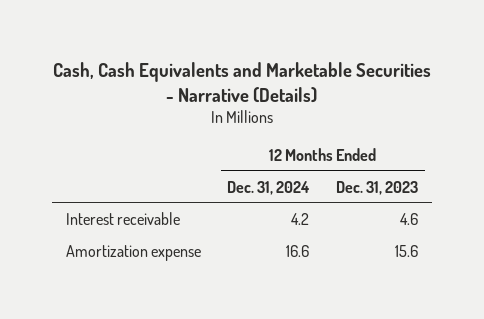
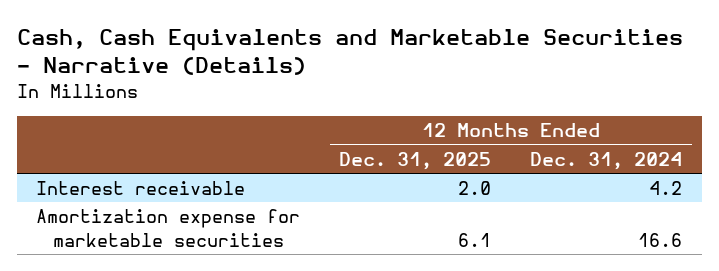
- | 12 Months Ended Dec. 31, 2024 | 12 Months Ended Dec. 31, 2023
+ | 12 Months Ended Dec. 31, 2025 | 12 Months Ended Dec. 31, 2024
- Amortization expense | 16.6 | 15.6
+ Amortization expense for marketable securities | 6.1 | 16.6

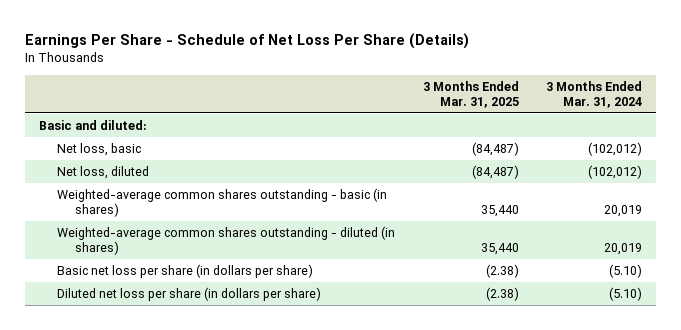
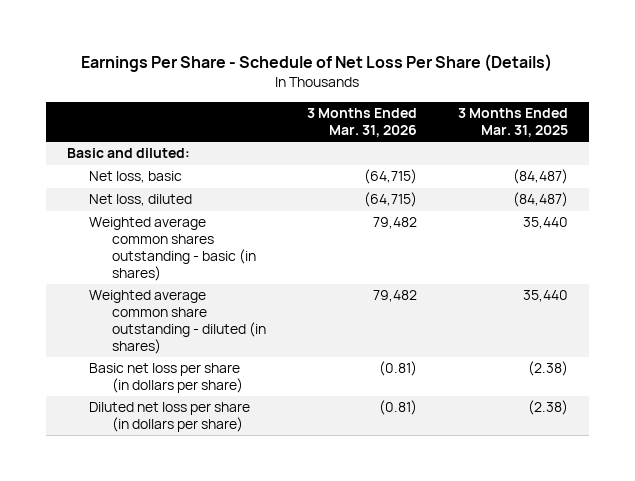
- | 3 Months Ended Mar. 31, 2025 | 3 Months Ended Mar. 31, 2024
+ | 3 Months Ended Mar. 31, 2026 | 3 Months Ended Mar. 31, 2025
- Weighted-average common shares outstanding - basic (in shares) | 35,440 | 20,019
- Weighted-average common shares outstanding - diluted (in shares) | 35,440 | 20,019
+ Weighted average common shares outstanding - basic (in shares) | 79,482 | 35,440
+ Weighted average common share outstanding - diluted (in shares) | 79,482 | 35,440

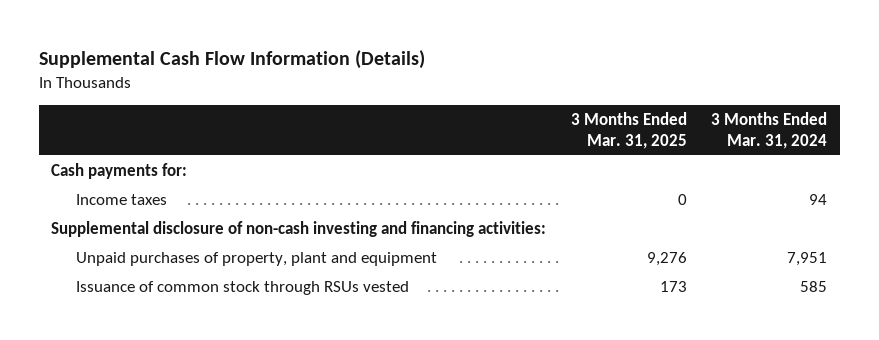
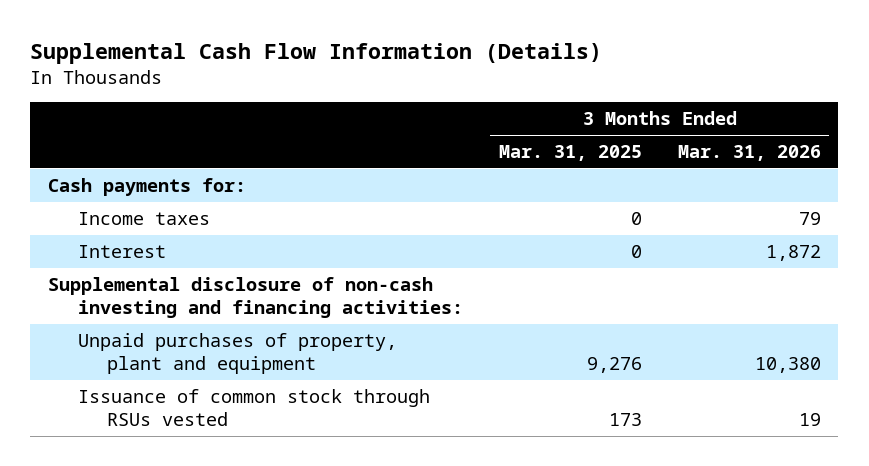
- | 3 Months Ended Mar. 31, 2025 | 3 Months Ended Mar. 31, 2024
+ | 3 Months Ended Mar. 31, 2025 | 3 Months Ended Mar. 31, 2026
+ Interest | 0 | 1,872

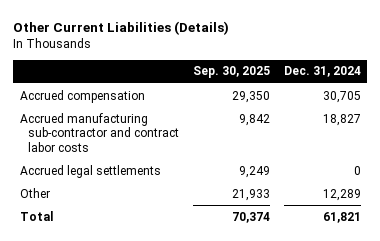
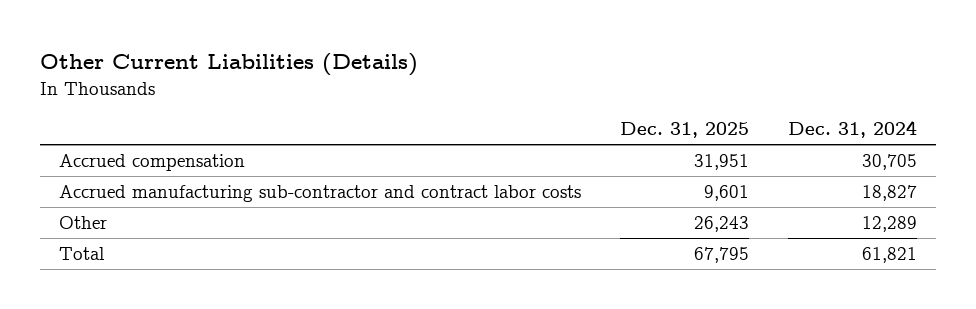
- | Sep. 30, 2025 | Dec. 31, 2024
+ | Dec. 31, 2025 | Dec. 31, 2024
- Accrued legal settlements | 9,249 | 0

